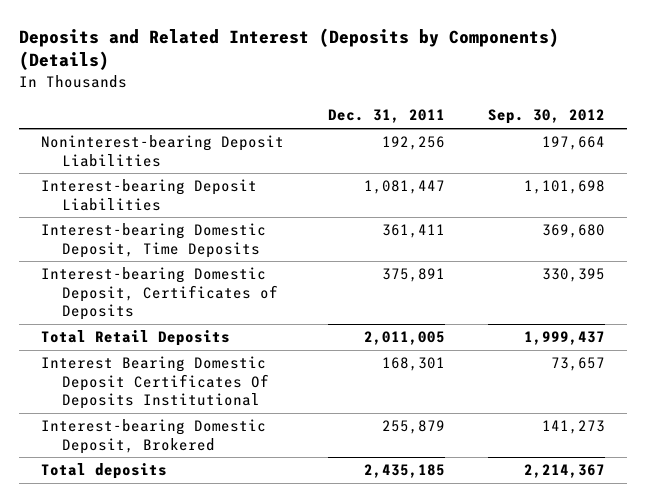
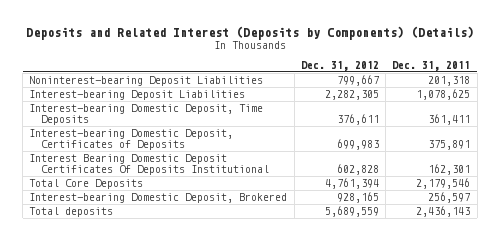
- | Dec. 31, 2011 | Sep. 30, 2012
+ | Dec. 31, 2012 | Dec. 31, 2011
- Noninterest-bearing Deposit Liabilities | 192,256 | 197,664
- Interest-bearing Deposit Liabilities | 1,081,447 | 1,101,698
+ Noninterest-bearing Deposit Liabilities | 799,667 | 201,318
+ Interest-bearing Deposit Liabilities | 2,282,305 | 1,078,625
- Total Retail Deposits | 2,011,005 | 1,999,437
- Interest Bearing Domestic Deposit Certificates Of Deposits Institutional | 168,301 | 73,657
- Interest-bearing Domestic Deposit, Brokered | 255,879 | 141,273
- Total deposits | 2,435,185 | 2,214,367
+ Interest Bearing Domestic Deposit Certificates Of Deposits Institutional | 602,828 | 162,301
+ Total Core Deposits | 4,761,394 | 2,179,546
+ Interest-bearing Domestic Deposit, Brokered | 928,165 | 256,597
+ Total deposits | 5,689,559 | 2,436,143

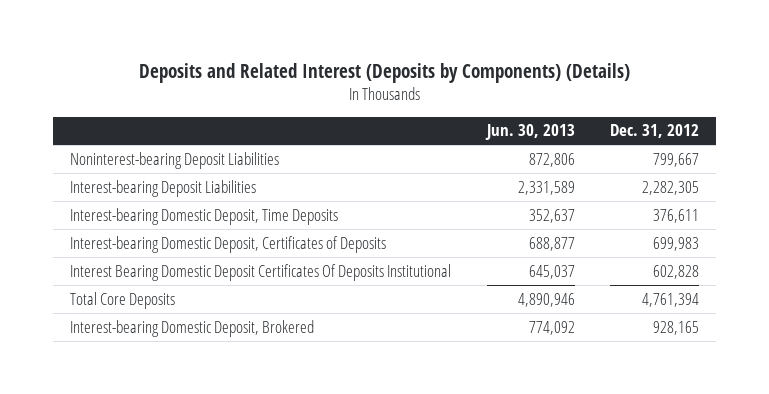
- | Dec. 31, 2012 | Dec. 31, 2011
+ | Jun. 30, 2013 | Dec. 31, 2012
- Total deposits | 5,689,559 | 2,436,143

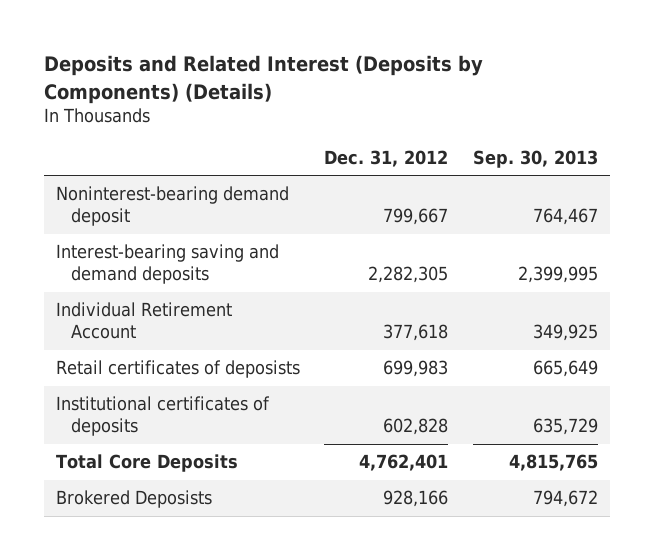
- | Jun. 30, 2013 | Dec. 31, 2012
+ | Dec. 31, 2012 | Sep. 30, 2013
- Noninterest-bearing Deposit Liabilities | 872,806 | 799,667
- Interest-bearing Deposit Liabilities | 2,331,589 | 2,282,305
- Interest-bearing Domestic Deposit, Time Deposits | 352,637 | 376,611
- Interest-bearing Domestic Deposit, Certificates of Deposits | 688,877 | 699,983
- Interest Bearing Domestic Deposit Certificates Of Deposits Institutional | 645,037 | 602,828
- Total Core Deposits | 4,890,946 | 4,761,394
- Interest-bearing Domestic Deposit, Brokered | 774,092 | 928,165
+ Noninterest-bearing demand deposit | 799,667 | 764,467
+ Interest-bearing saving and demand deposits | 2,282,305 | 2,399,995
+ Individual Retirement Account | 377,618 | 349,925
+ Retail certificates of deposists | 699,983 | 665,649
+ Institutional certificates of deposits | 602,828 | 635,729
+ Total Core Deposits | 4,762,401 | 4,815,765
+ Brokered Deposists | 928,166 | 794,672

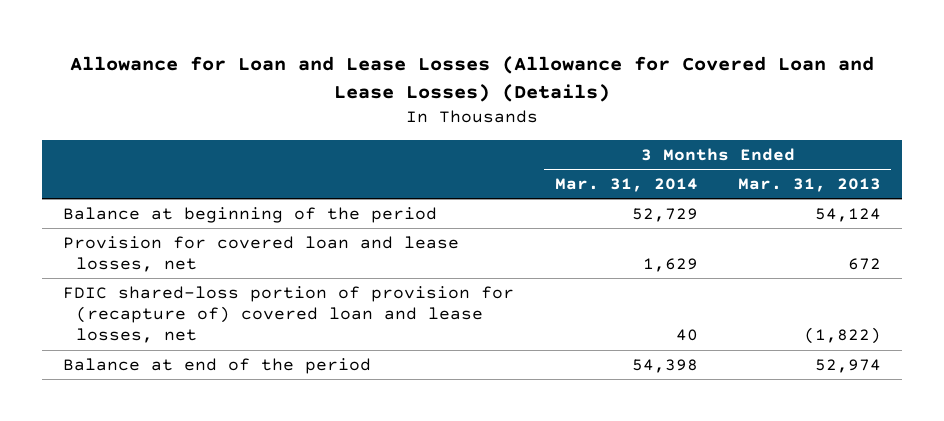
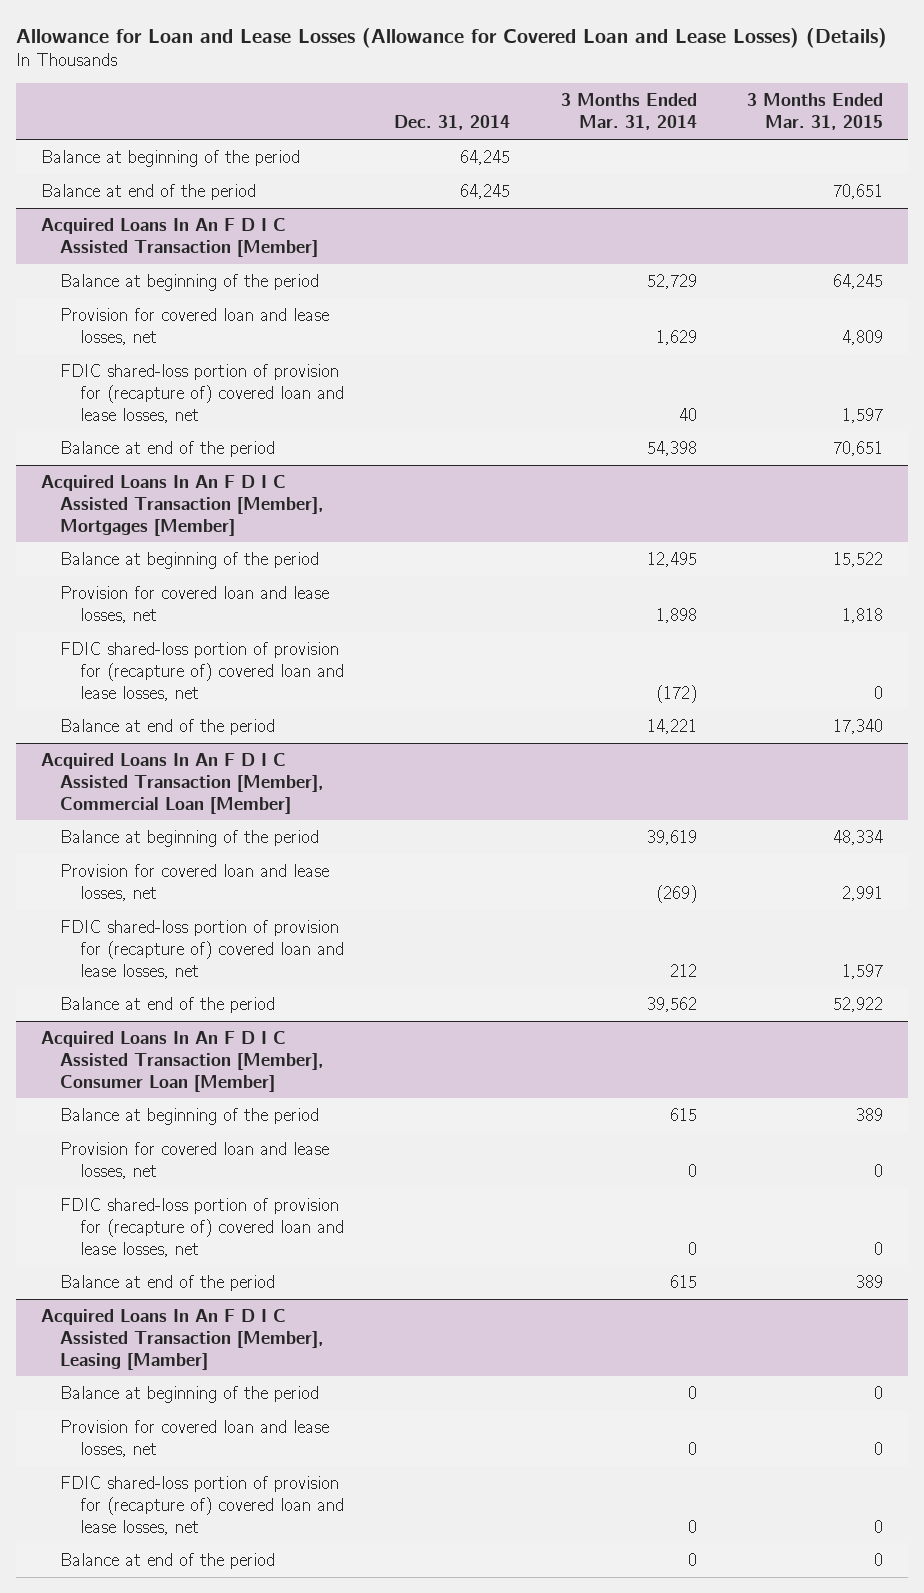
- | 3 Months Ended Mar. 31, 2014 | 3 Months Ended Mar. 31, 2013
+ | Dec. 31, 2014 | 3 Months Ended Mar. 31, 2014 | 3 Months Ended Mar. 31, 2015
+ Balance at beginning of the period | 64,245 | |
+ Balance at end of the period | 64,245 | | 70,651
+ Acquired Loans In An F D I C Assisted Transaction [Member]
+ Acquired Loans In An F D I C Assisted Transaction [Member], Mortgages [Member]
+ Balance at beginning of the period | | 12,495 | 15,522
+ Provision for covered loan and lease losses, net | | 1,898 | 1,818
+ FDIC shared-loss portion of provision for (recapture of) covered loan and lease losses, net | | (172) | 0
+ Balance at end of the period | | 14,221 | 17,340
+ Acquired Loans In An F D I C Assisted Transaction [Member], Commercial Loan [Member]
+ Balance at beginning of the period | | 39,619 | 48,334
+ Provision for covered loan and lease losses, net | | (269) | 2,991
+ FDIC shared-loss portion of provision for (recapture of) covered loan and lease losses, net | | 212 | 1,597
+ Balance at end of the period | | 39,562 | 52,922
+ Acquired Loans In An F D I C Assisted Transaction [Member], Consumer Loan [Member]
+ Balance at beginning of the period | | 615 | 389
+ Provision for covered loan and lease losses, net | | 0 | 0
+ FDIC shared-loss portion of provision for (recapture of) covered loan and lease losses, net | | 0 | 0
+ Balance at end of the period | | 615 | 389
+ Acquired Loans In An F D I C Assisted Transaction [Member], Leasing [Mamber]
+ Balance at beginning of the period | | 0 | 0
+ Provision for covered loan and lease losses, net | | 0 | 0
+ FDIC shared-loss portion of provision for (recapture of) covered loan and lease losses, net | | 0 | 0
+ Balance at end of the period | | 0 | 0

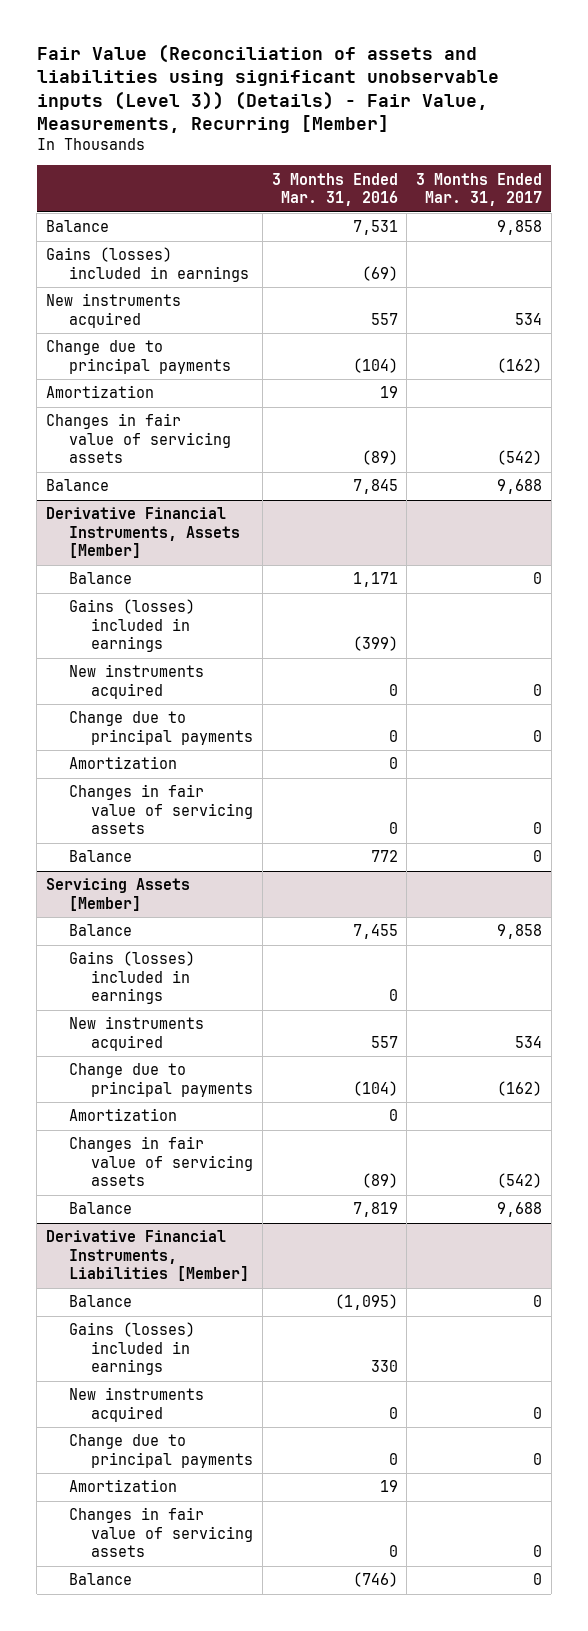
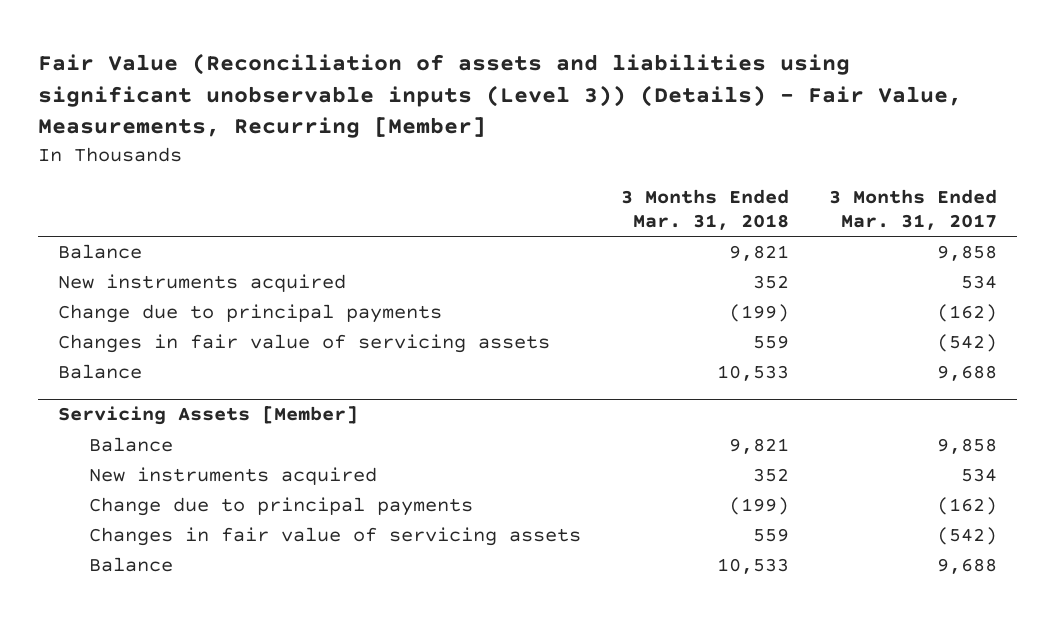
- | 3 Months Ended Mar. 31, 2016 | 3 Months Ended Mar. 31, 2017
+ | 3 Months Ended Mar. 31, 2018 | 3 Months Ended Mar. 31, 2017
- Gains (losses) included in earnings | (69) |
- Amortization | 19 |
- Derivative Financial Instruments, Assets [Member]
- Balance | 1,171 | 0
- Gains (losses) included in earnings | (399) |
- New instruments acquired | 0 | 0
- Change due to principal payments | 0 | 0
- Amortization | 0 |
- Changes in fair value of servicing assets | 0 | 0
- Balance | 772 | 0
@ Servicing Assets [Member]
- Gains (losses) included in earnings | 0 |
- Amortization | 0 |
- Derivative Financial Instruments, Liabilities [Member]
- Balance | (1,095) | 0
- Gains (losses) included in earnings | 330 |
- New instruments acquired | 0 | 0
- Change due to principal payments | 0 | 0
- Amortization | 19 |
- Changes in fair value of servicing assets | 0 | 0
- Balance | (746) | 0

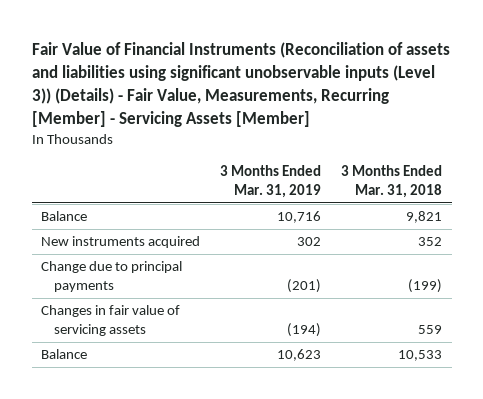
- Fair Value (Reconciliation of assets and liabilities using significant unobservable inputs (Level 3)) (Details) - Fair Value, Measurements, Recurring [Member]
+ Fair Value of Financial Instruments (Reconciliation of assets and liabilities using significant unobservable inputs (Level 3)) (Details) - Fair Value, Measurements, Recurring [Member] - Servicing Assets [Member]
- | 3 Months Ended Mar. 31, 2018 | 3 Months Ended Mar. 31, 2017
+ | 3 Months Ended Mar. 31, 2019 | 3 Months Ended Mar. 31, 2018
- Servicing Assets [Member]
- Balance | 9,821 | 9,858
- New instruments acquired | 352 | 534
- Change due to principal payments | (199) | (162)
- Changes in fair value of servicing assets | 559 | (542)
- Balance | 10,533 | 9,688

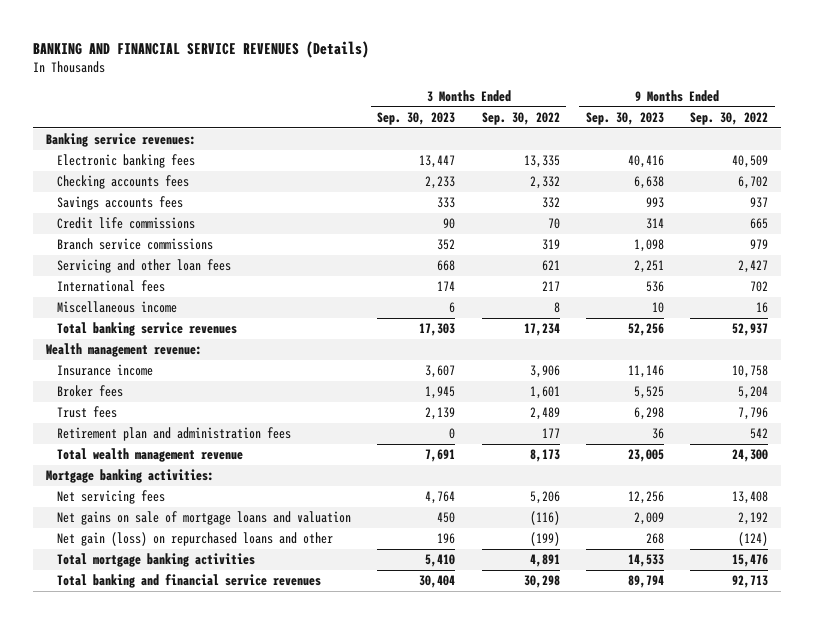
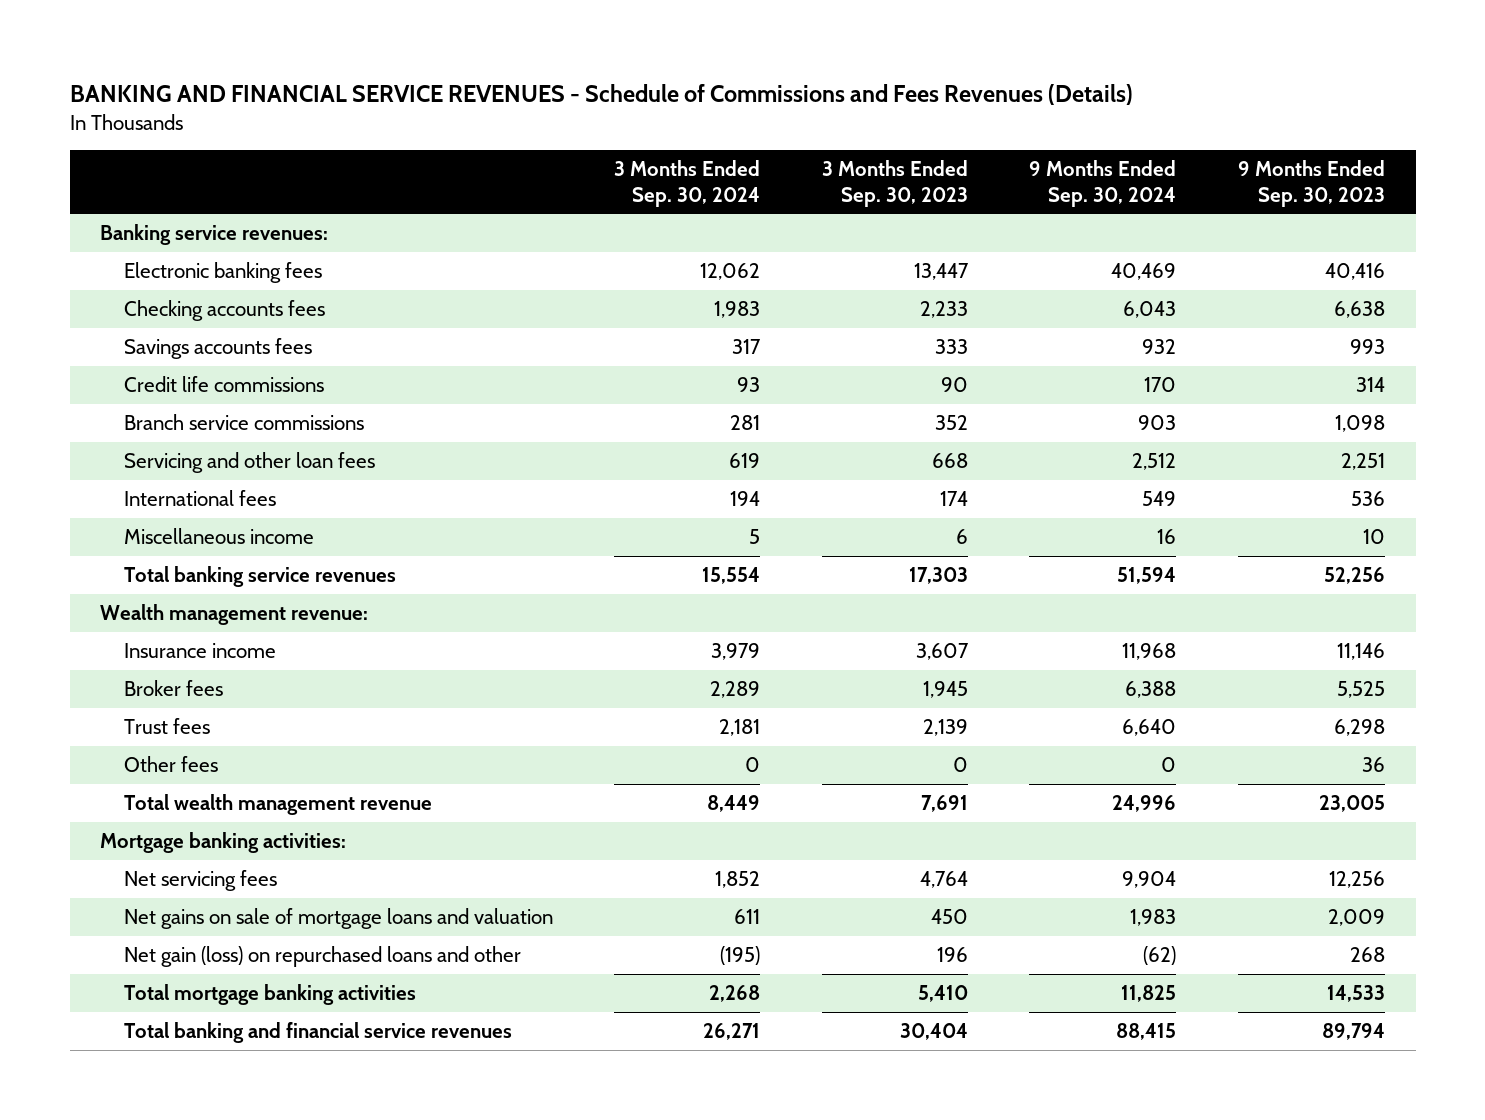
- BANKING AND FINANCIAL SERVICE REVENUES (Details)
+ BANKING AND FINANCIAL SERVICE REVENUES - Schedule of Commissions and Fees Revenues (Details)
- | 3 Months Ended Sep. 30, 2023 | 3 Months Ended Sep. 30, 2022 | 9 Months Ended Sep. 30, 2023 | 9 Months Ended Sep. 30, 2022
+ | 3 Months Ended Sep. 30, 2024 | 3 Months Ended Sep. 30, 2023 | 9 Months Ended Sep. 30, 2024 | 9 Months Ended Sep. 30, 2023
- Retirement plan and administration fees | 0 | 177 | 36 | 542
+ Other fees | 0 | 0 | 0 | 36

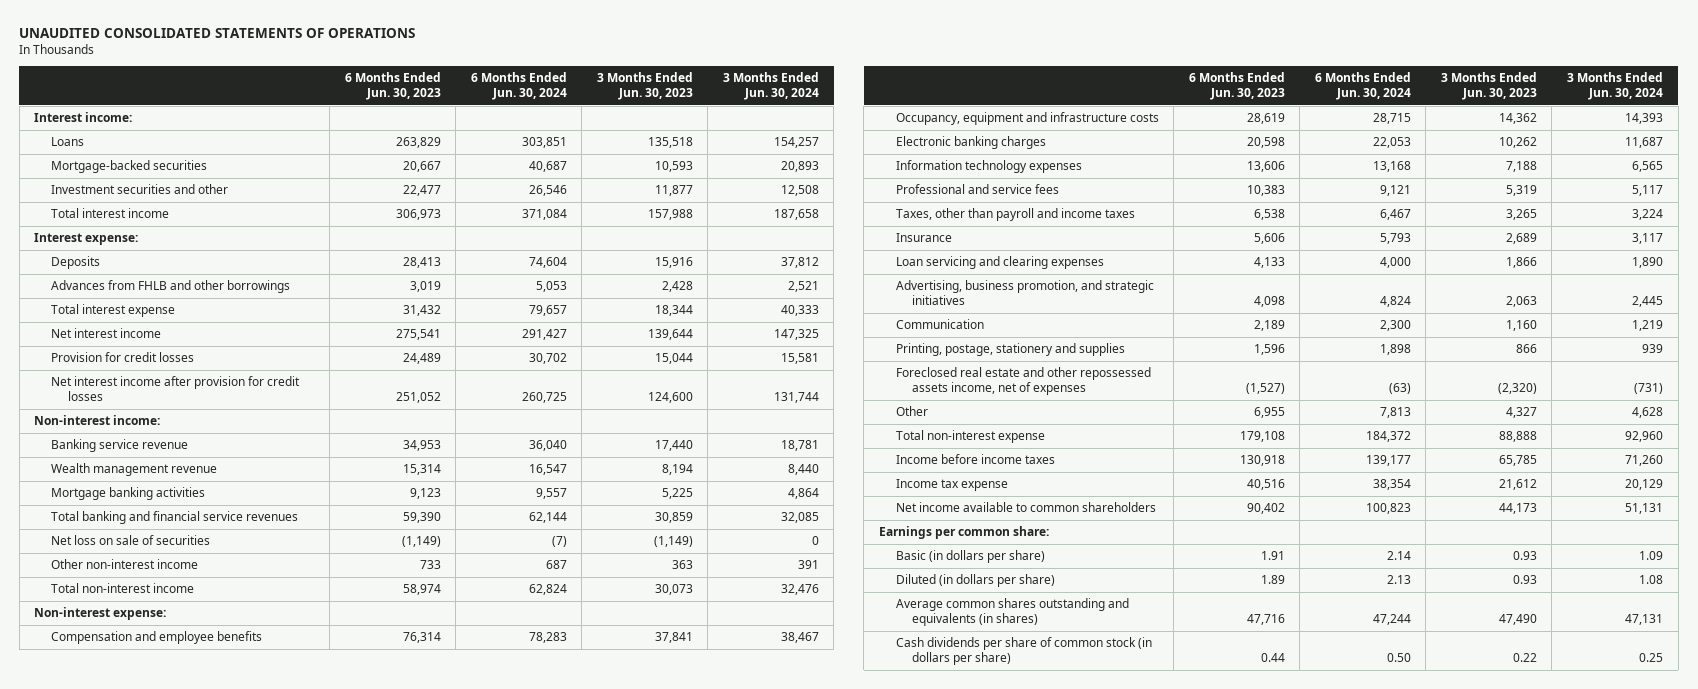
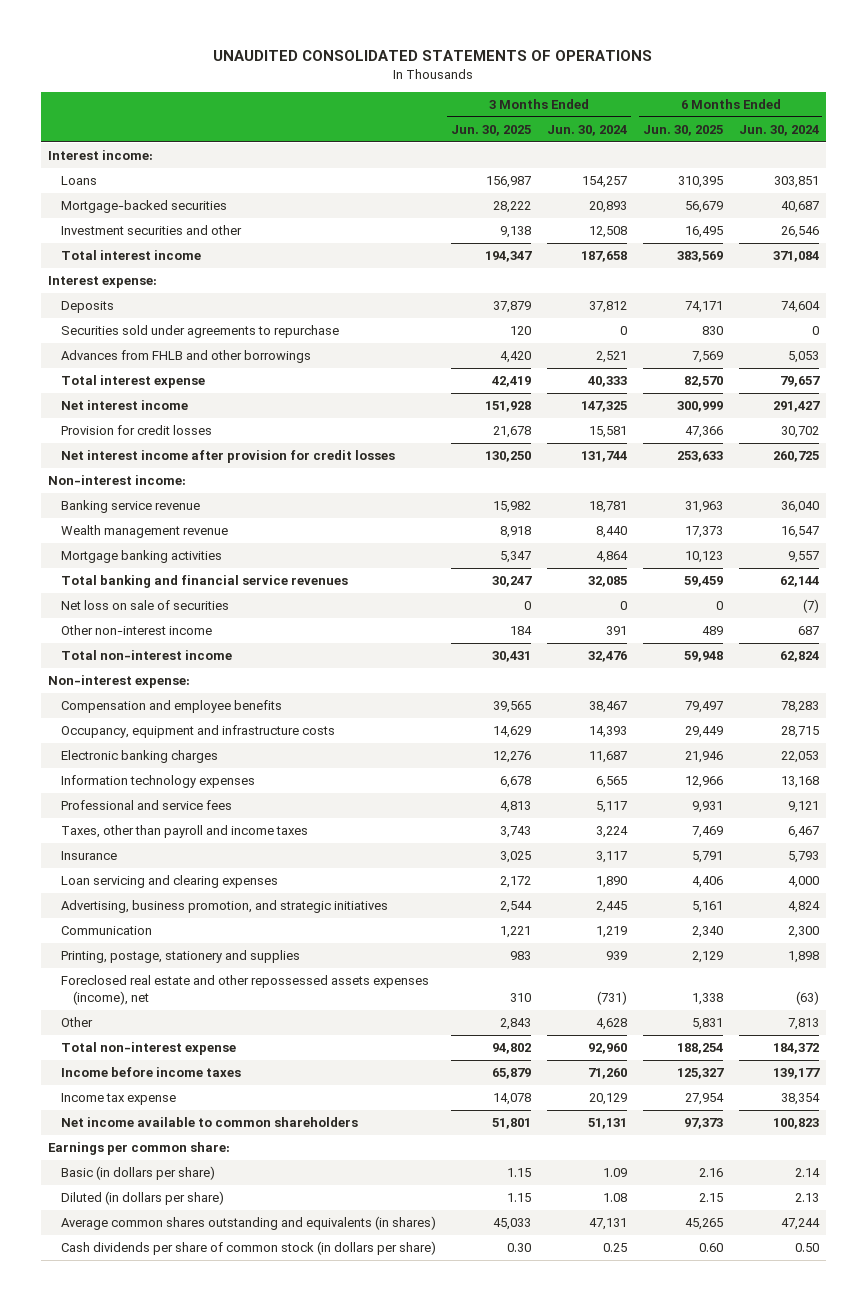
- | 6 Months Ended Jun. 30, 2023 | 6 Months Ended Jun. 30, 2024 | 3 Months Ended Jun. 30, 2023 | 3 Months Ended Jun. 30, 2024
+ | 3 Months Ended Jun. 30, 2025 | 3 Months Ended Jun. 30, 2024 | 6 Months Ended Jun. 30, 2025 | 6 Months Ended Jun. 30, 2024
+ Securities sold under agreements to repurchase | 120 | 0 | 830 | 0
- Foreclosed real estate and other repossessed assets income, net of expenses | (1,527) | (63) | (2,320) | (731)
+ Foreclosed real estate and other repossessed assets expenses (income), net | 310 | (731) | 1,338 | (63)

